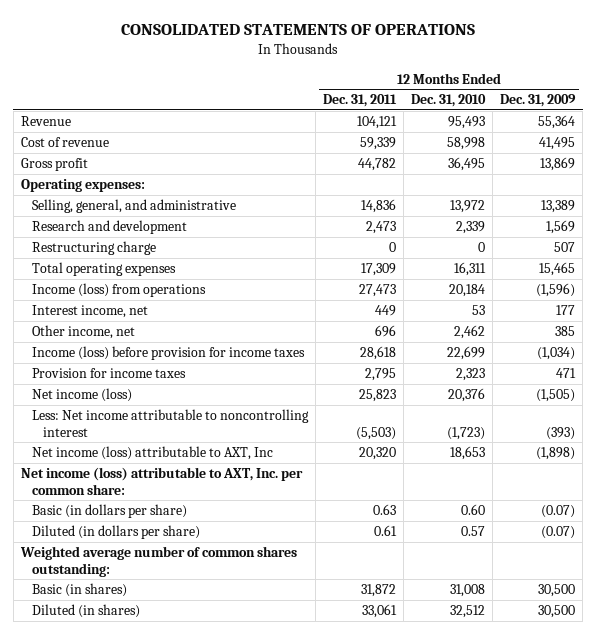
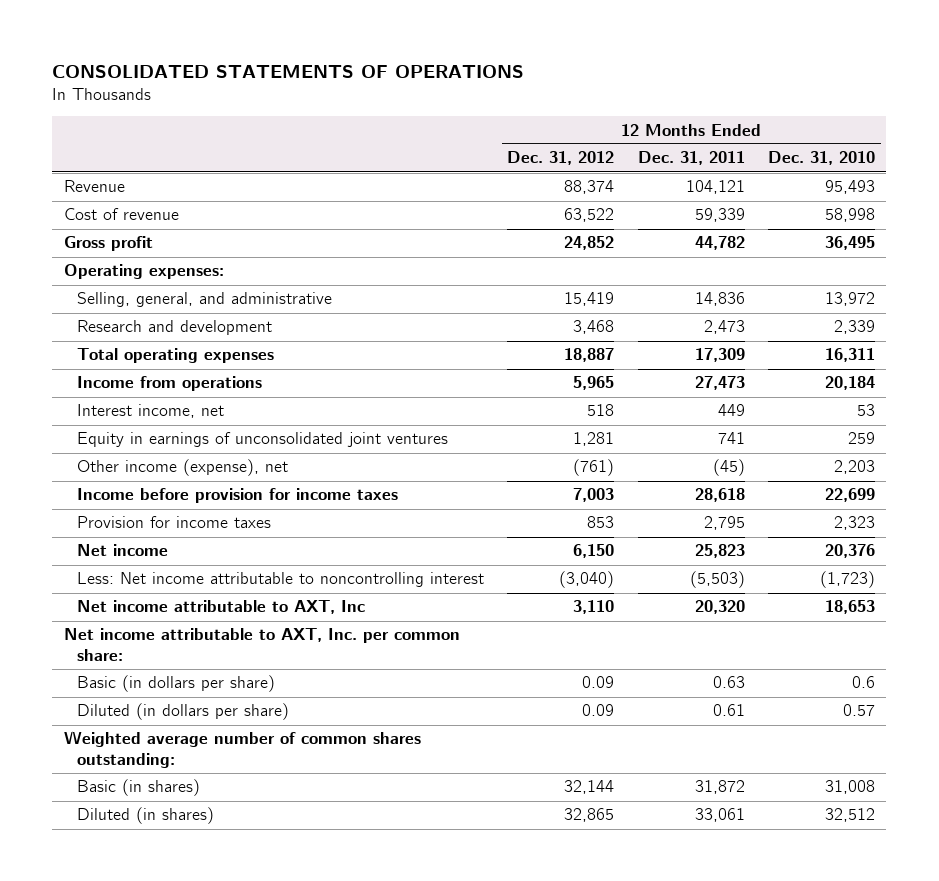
- | 12 Months Ended Dec. 31, 2011 | 12 Months Ended Dec. 31, 2010 | 12 Months Ended Dec. 31, 2009
+ | 12 Months Ended Dec. 31, 2012 | 12 Months Ended Dec. 31, 2011 | 12 Months Ended Dec. 31, 2010
- Restructuring charge | 0 | 0 | 507
- Income (loss) from operations | 27,473 | 20,184 | (1,596)
+ Income from operations | 5,965 | 27,473 | 20,184
- Other income, net | 696 | 2,462 | 385
- Income (loss) before provision for income taxes | 28,618 | 22,699 | (1,034)
+ Equity in earnings of unconsolidated joint ventures | 1,281 | 741 | 259
+ Other income (expense), net | (761) | (45) | 2,203
+ Income before provision for income taxes | 7,003 | 28,618 | 22,699
- Net income (loss) | 25,823 | 20,376 | (1,505)
+ Net income | 6,150 | 25,823 | 20,376
- Net income (loss) attributable to AXT, Inc | 20,320 | 18,653 | (1,898)
- Net income (loss) attributable to AXT, Inc. per common share:
- Basic (in dollars per share) | 0.63 | 0.60 | (0.07)
+ Net income attributable to AXT, Inc | 3,110 | 20,320 | 18,653
+ Net income attributable to AXT, Inc. per common share:
+ Basic (in dollars per share) | 0.09 | 0.63 | 0.6

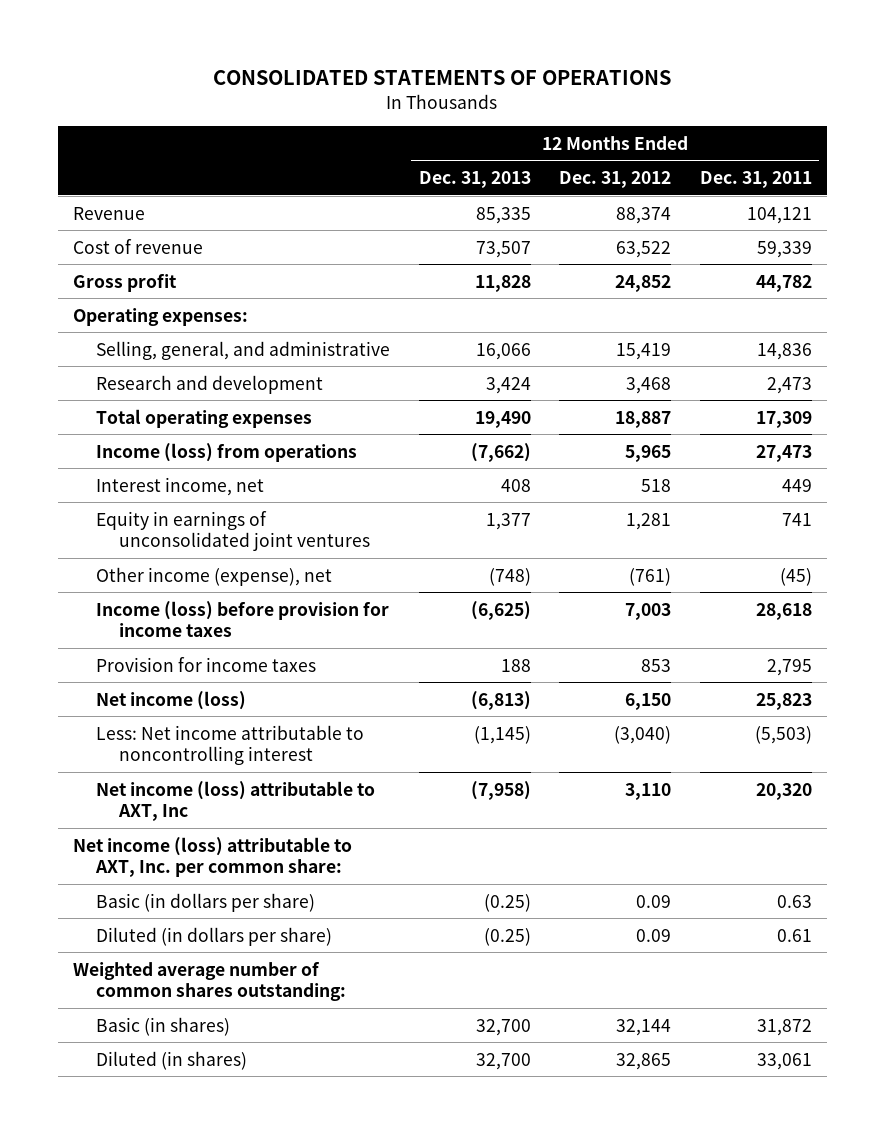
- | 12 Months Ended Dec. 31, 2012 | 12 Months Ended Dec. 31, 2011 | 12 Months Ended Dec. 31, 2010
+ | 12 Months Ended Dec. 31, 2013 | 12 Months Ended Dec. 31, 2012 | 12 Months Ended Dec. 31, 2011
- Income from operations | 5,965 | 27,473 | 20,184
+ Income (loss) from operations | (7,662) | 5,965 | 27,473
- Income before provision for income taxes | 7,003 | 28,618 | 22,699
+ Income (loss) before provision for income taxes | (6,625) | 7,003 | 28,618
- Net income | 6,150 | 25,823 | 20,376
+ Net income (loss) | (6,813) | 6,150 | 25,823
- Net income attributable to AXT, Inc | 3,110 | 20,320 | 18,653
- Net income attributable to AXT, Inc. per common share:
+ Net income (loss) attributable to AXT, Inc | (7,958) | 3,110 | 20,320
+ Net income (loss) attributable to AXT, Inc. per common share:

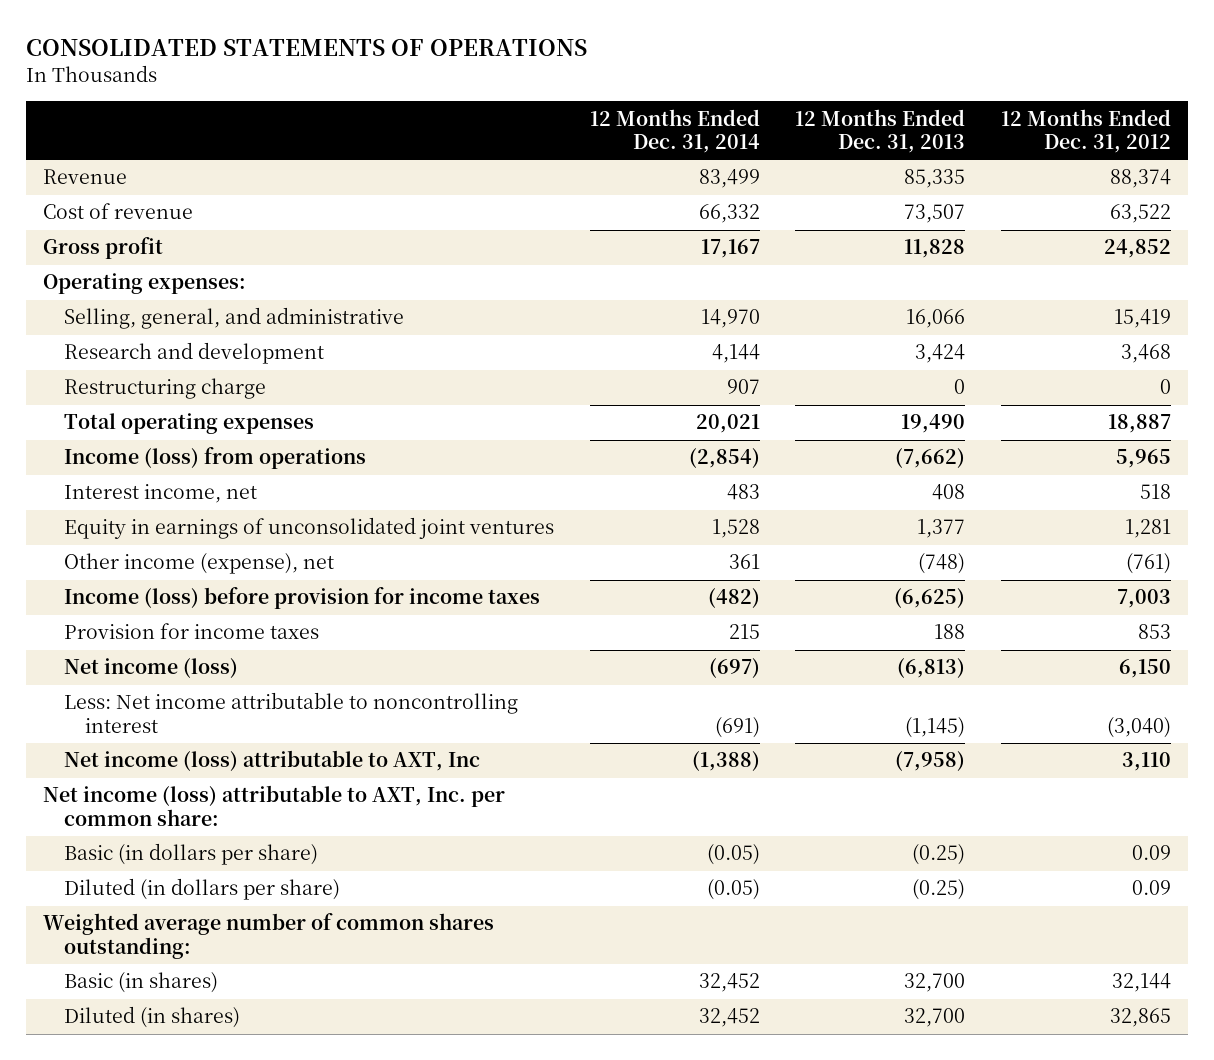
- | 12 Months Ended Dec. 31, 2013 | 12 Months Ended Dec. 31, 2012 | 12 Months Ended Dec. 31, 2011
+ | 12 Months Ended Dec. 31, 2014 | 12 Months Ended Dec. 31, 2013 | 12 Months Ended Dec. 31, 2012
+ Restructuring charge | 907 | 0 | 0

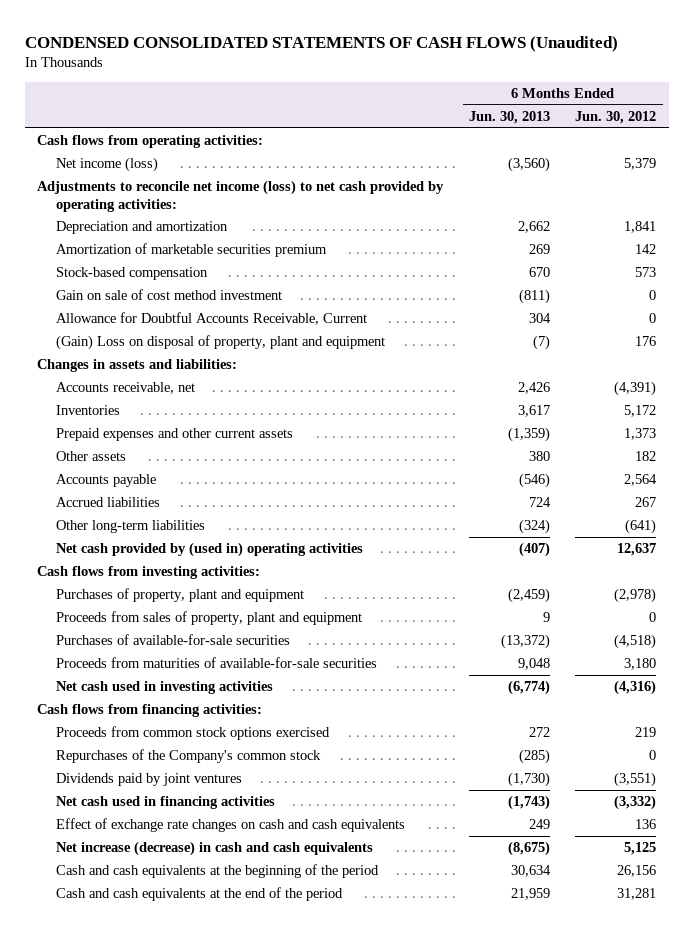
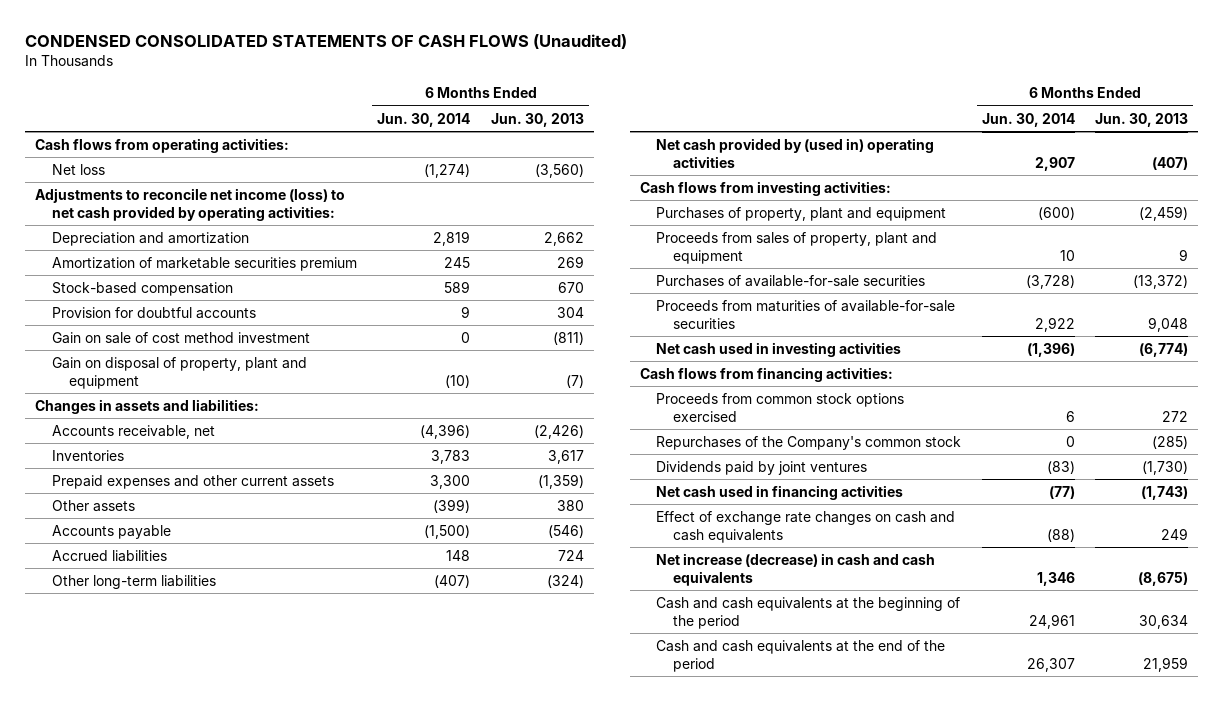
- | 6 Months Ended Jun. 30, 2013 | 6 Months Ended Jun. 30, 2012
+ | 6 Months Ended Jun. 30, 2014 | 6 Months Ended Jun. 30, 2013
- Net income (loss) | (3,560) | 5,379
+ Net loss | (1,274) | (3,560)
+ Provision for doubtful accounts | 9 | 304
- Allowance for Doubtful Accounts Receivable, Current | 304 | 0
- (Gain) Loss on disposal of property, plant and equipment | (7) | 176
+ Gain on disposal of property, plant and equipment | (10) | (7)
- Accounts receivable, net | 2,426 | (4,391)
+ Accounts receivable, net | (4,396) | (2,426)

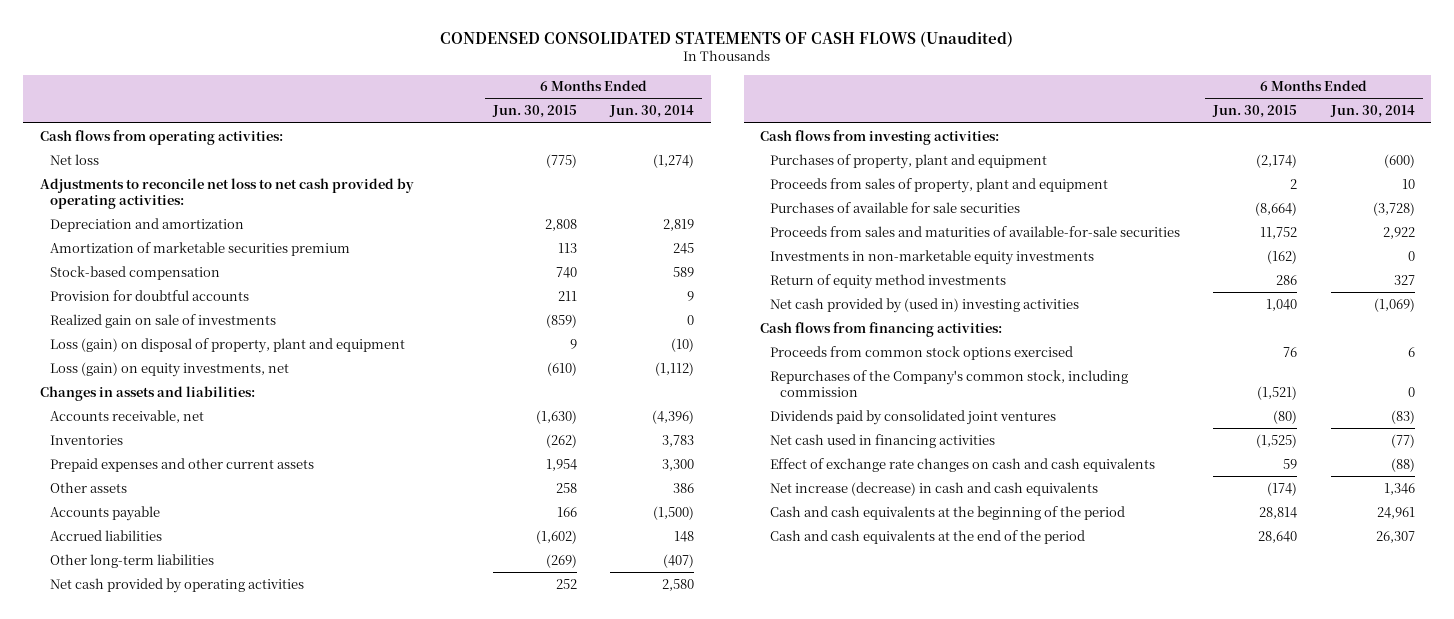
- | 6 Months Ended Jun. 30, 2014 | 6 Months Ended Jun. 30, 2013
+ | 6 Months Ended Jun. 30, 2015 | 6 Months Ended Jun. 30, 2014
- Adjustments to reconcile net income (loss) to net cash provided by operating activities:
+ Adjustments to reconcile net loss to net cash provided by operating activities:
- Gain on sale of cost method investment | 0 | (811)
- Gain on disposal of property, plant and equipment | (10) | (7)
+ Realized gain on sale of investments | (859) | 0
+ Loss (gain) on disposal of property, plant and equipment | 9 | (10)
+ Loss (gain) on equity investments, net | (610) | (1,112)
- Other assets | (399) | 380
+ Other assets | 258 | 386
- Net cash provided by (used in) operating activities | 2,907 | (407)
+ Net cash provided by operating activities | 252 | 2,580
- Purchases of available-for-sale securities | (3,728) | (13,372)
- Proceeds from maturities of available-for-sale securities | 2,922 | 9,048
- Net cash used in investing activities | (1,396) | (6,774)
+ Purchases of available for sale securities | (8,664) | (3,728)
+ Proceeds from sales and maturities of available-for-sale securities | 11,752 | 2,922
+ Investments in non-marketable equity investments | (162) | 0
+ Return of equity method investments | 286 | 327
+ Net cash provided by (used in) investing activities | 1,040 | (1,069)
- Repurchases of the Company's common stock | 0 | (285)
- Dividends paid by joint ventures | (83) | (1,730)
+ Repurchases of the Company's common stock, including commission | (1,521) | 0
+ Dividends paid by consolidated joint ventures | (80) | (83)

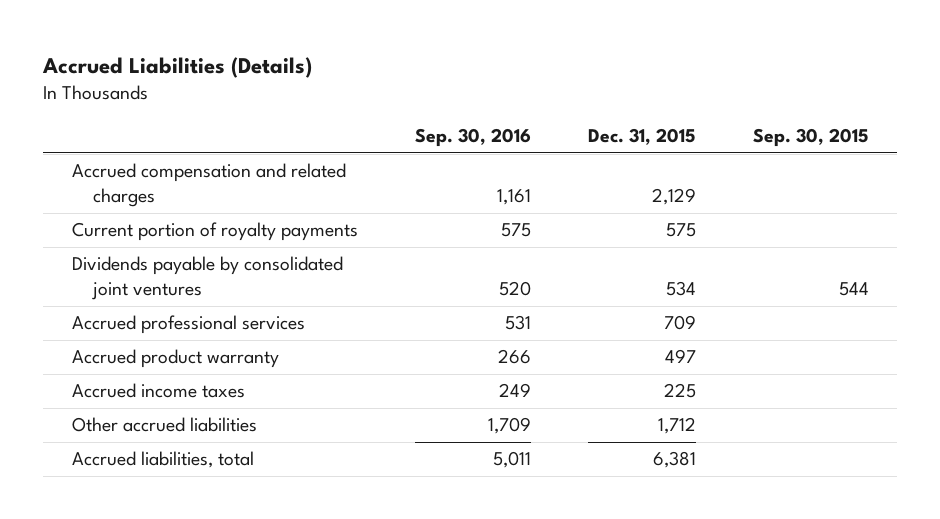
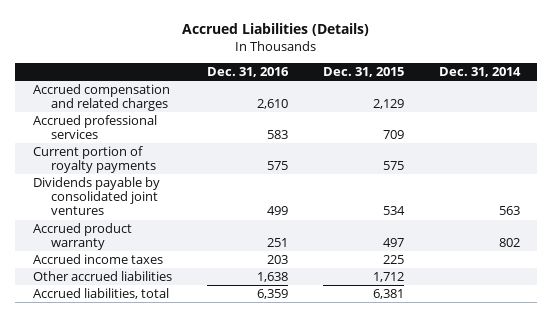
- | Sep. 30, 2016 | Dec. 31, 2015 | Sep. 30, 2015
+ | Dec. 31, 2016 | Dec. 31, 2015 | Dec. 31, 2014
moved up: Accrued professional services | 583 | 709 |

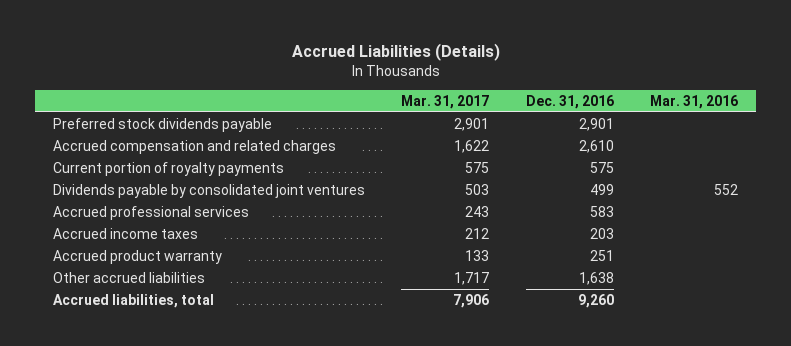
- | Dec. 31, 2016 | Dec. 31, 2015 | Dec. 31, 2014
+ | Mar. 31, 2017 | Dec. 31, 2016 | Mar. 31, 2016
+ Preferred stock dividends payable | 2,901 | 2,901 |
moved down: Accrued professional services | 243 | 583 |
moved down: Accrued product warranty | 133 | 251 |
- Accrued liabilities, total | 6,359 | 6,381 |
+ Accrued liabilities, total | 7,906 | 9,260 |

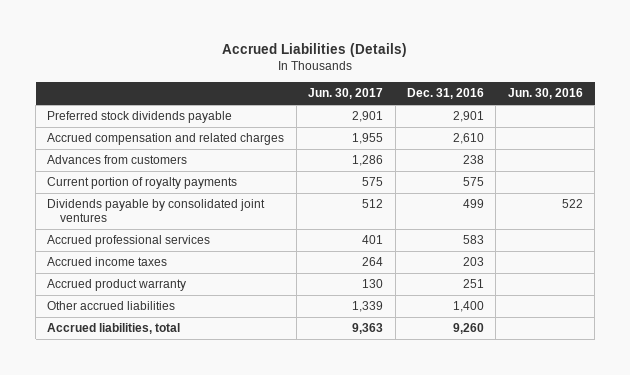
- | Mar. 31, 2017 | Dec. 31, 2016 | Mar. 31, 2016
+ | Jun. 30, 2017 | Dec. 31, 2016 | Jun. 30, 2016
+ Advances from customers | 1,286 | 238 |
- Other accrued liabilities | 1,717 | 1,638 |
+ Other accrued liabilities | 1,339 | 1,400 |

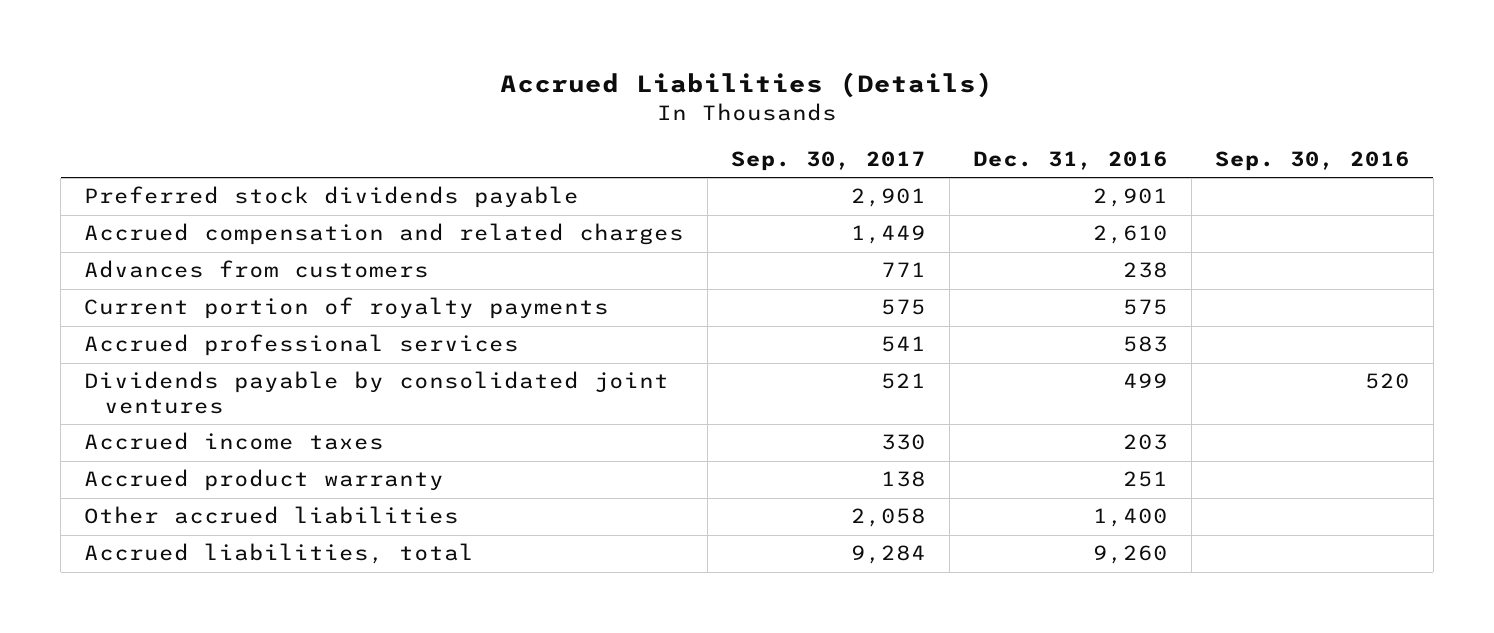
- | Jun. 30, 2017 | Dec. 31, 2016 | Jun. 30, 2016
+ | Sep. 30, 2017 | Dec. 31, 2016 | Sep. 30, 2016
moved down: Dividends payable by consolidated joint ventures | 521 | 499 | 520

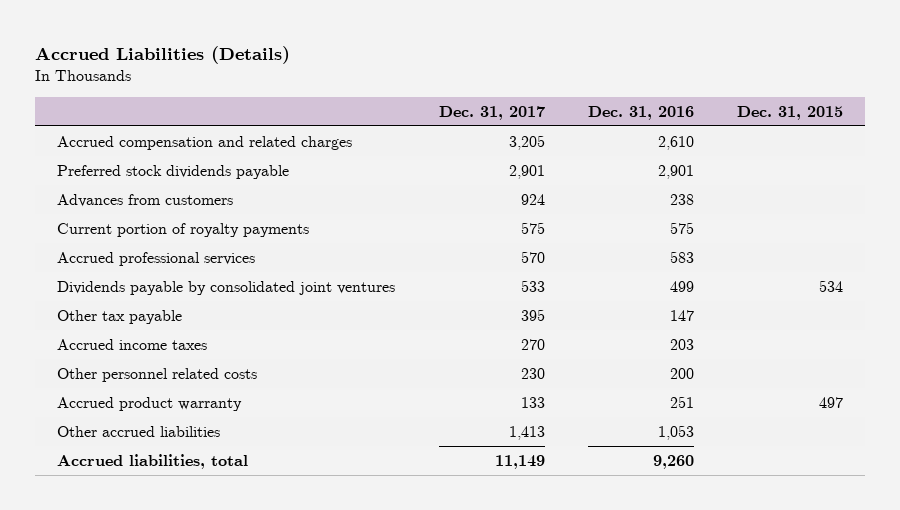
- | Sep. 30, 2017 | Dec. 31, 2016 | Sep. 30, 2016
+ | Dec. 31, 2017 | Dec. 31, 2016 | Dec. 31, 2015
moved down: Preferred stock dividends payable | 2,901 | 2,901 |
+ Other tax payable | 395 | 147 |
+ Other personnel related costs | 230 | 200 |
- Other accrued liabilities | 2,058 | 1,400 |
+ Other accrued liabilities | 1,413 | 1,053 |

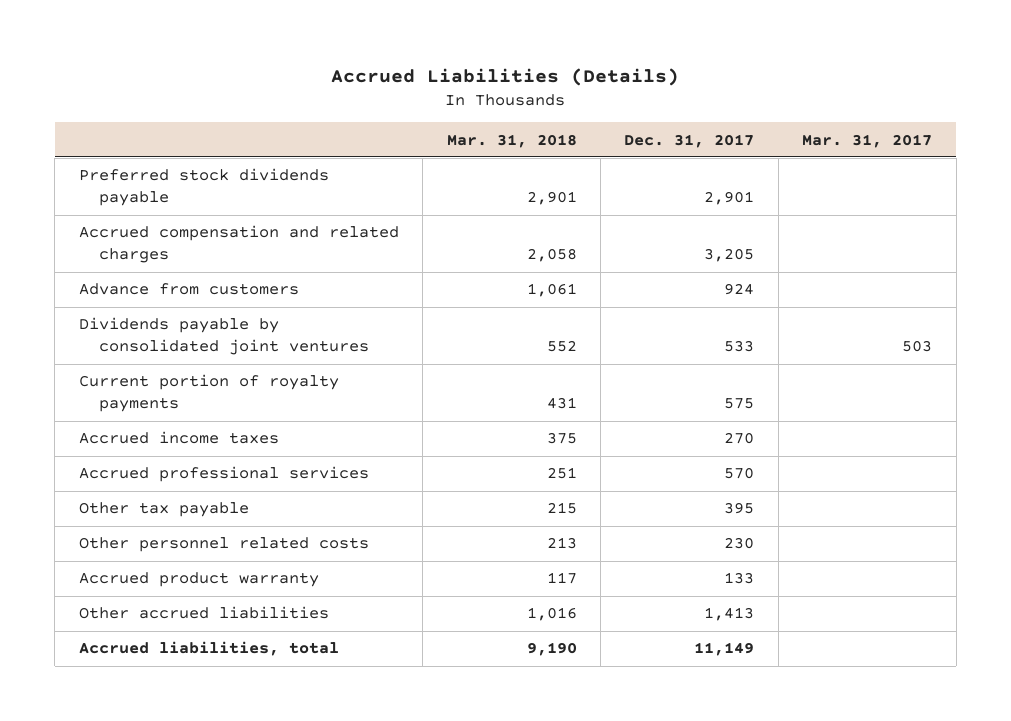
- | Dec. 31, 2017 | Dec. 31, 2016 | Dec. 31, 2015
+ | Mar. 31, 2018 | Dec. 31, 2017 | Mar. 31, 2017
- Advances from customers | 924 | 238 |
moved down: Accrued compensation and related charges | 2,058 | 3,205 |
+ Advance from customers | 1,061 | 924 |
moved up: Dividends payable by consolidated joint ventures | 552 | 533 | 503
moved up: Accrued income taxes | 375 | 270 |

